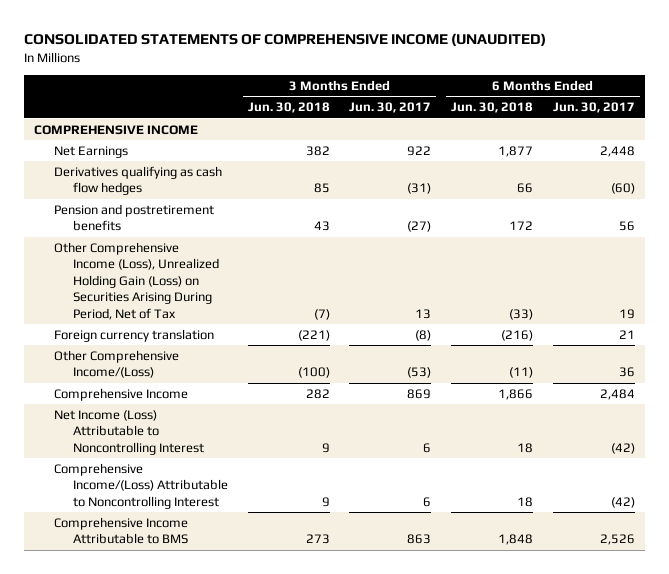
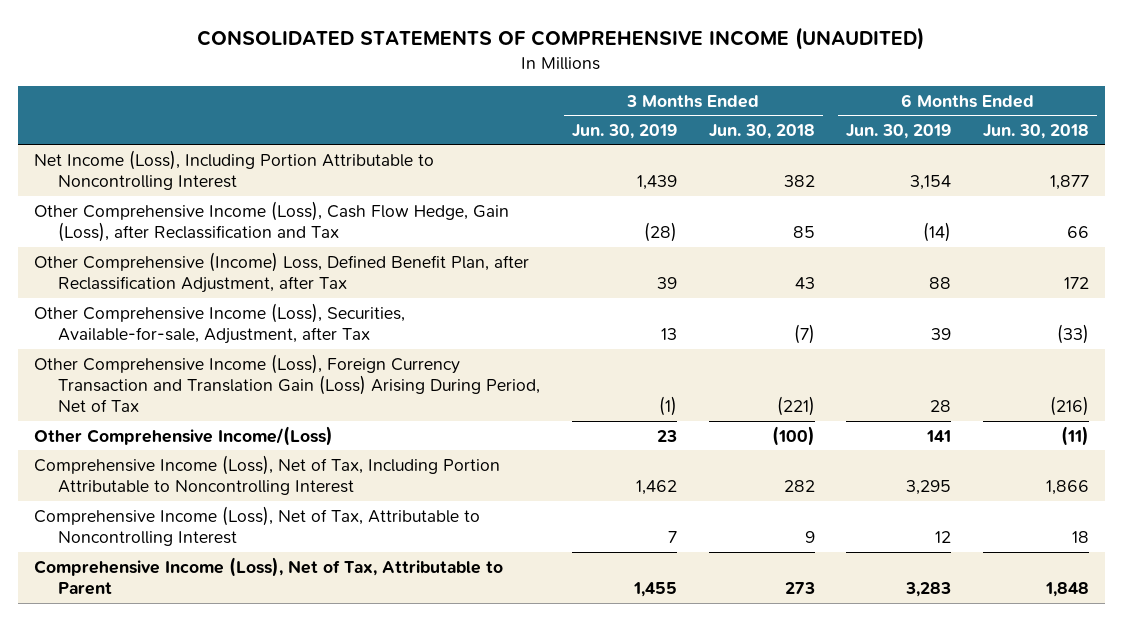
- | 3 Months Ended Jun. 30, 2018 | 3 Months Ended Jun. 30, 2017 | 6 Months Ended Jun. 30, 2018 | 6 Months Ended Jun. 30, 2017
+ | 3 Months Ended Jun. 30, 2019 | 3 Months Ended Jun. 30, 2018 | 6 Months Ended Jun. 30, 2019 | 6 Months Ended Jun. 30, 2018
- COMPREHENSIVE INCOME
- Net Earnings | 382 | 922 | 1,877 | 2,448
- Derivatives qualifying as cash flow hedges | 85 | (31) | 66 | (60)
- Pension and postretirement benefits | 43 | (27) | 172 | 56
- Other Comprehensive Income (Loss), Unrealized Holding Gain (Loss) on Securities Arising During Period, Net of Tax | (7) | 13 | (33) | 19
- Foreign currency translation | (221) | (8) | (216) | 21
+ Net Income (Loss), Including Portion Attributable to Noncontrolling Interest | 1,439 | 382 | 3,154 | 1,877
+ Other Comprehensive Income (Loss), Cash Flow Hedge, Gain (Loss), after Reclassification and Tax | (28) | 85 | (14) | 66
+ Other Comprehensive (Income) Loss, Defined Benefit Plan, after Reclassification Adjustment, after Tax | 39 | 43 | 88 | 172
+ Other Comprehensive Income (Loss), Securities, Available-for-sale, Adjustment, after Tax | 13 | (7) | 39 | (33)
+ Other Comprehensive Income (Loss), Foreign Currency Transaction and Translation Gain (Loss) Arising During Period, Net of Tax | (1) | (221) | 28 | (216)
- Comprehensive Income | 282 | 869 | 1,866 | 2,484
- Net Income (Loss) Attributable to Noncontrolling Interest | 9 | 6 | 18 | (42)
- Comprehensive Income/(Loss) Attributable to Noncontrolling Interest | 9 | 6 | 18 | (42)
- Comprehensive Income Attributable to BMS | 273 | 863 | 1,848 | 2,526
+ Comprehensive Income (Loss), Net of Tax, Including Portion Attributable to Noncontrolling Interest | 1,462 | 282 | 3,295 | 1,866
+ Comprehensive Income (Loss), Net of Tax, Attributable to Noncontrolling Interest | 7 | 9 | 12 | 18
+ Comprehensive Income (Loss), Net of Tax, Attributable to Parent | 1,455 | 273 | 3,283 | 1,848

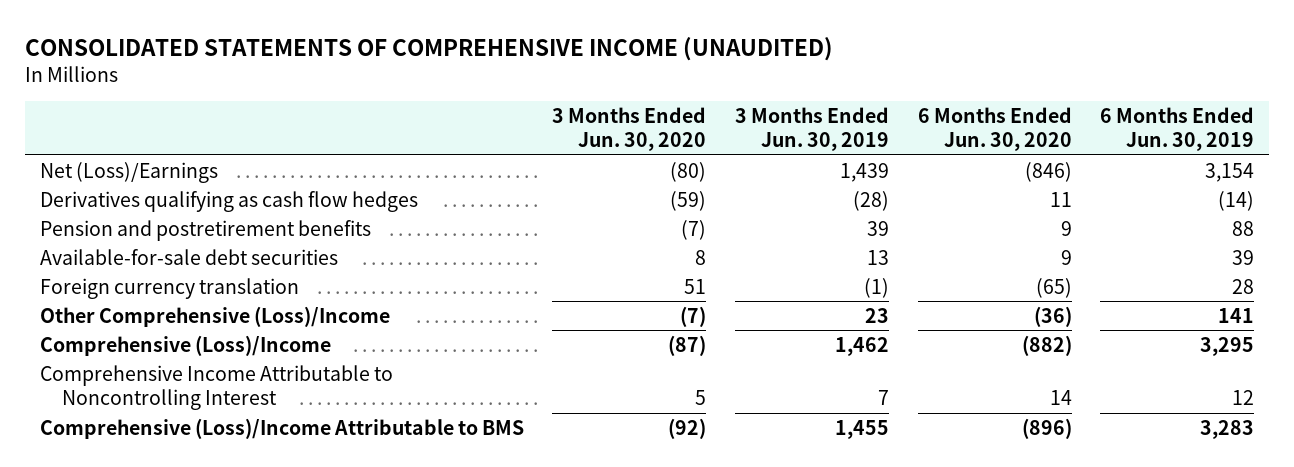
- | 3 Months Ended Jun. 30, 2019 | 3 Months Ended Jun. 30, 2018 | 6 Months Ended Jun. 30, 2019 | 6 Months Ended Jun. 30, 2018
+ | 3 Months Ended Jun. 30, 2020 | 3 Months Ended Jun. 30, 2019 | 6 Months Ended Jun. 30, 2020 | 6 Months Ended Jun. 30, 2019
- Net Income (Loss), Including Portion Attributable to Noncontrolling Interest | 1,439 | 382 | 3,154 | 1,877
- Other Comprehensive Income (Loss), Cash Flow Hedge, Gain (Loss), after Reclassification and Tax | (28) | 85 | (14) | 66
- Other Comprehensive (Income) Loss, Defined Benefit Plan, after Reclassification Adjustment, after Tax | 39 | 43 | 88 | 172
- Other Comprehensive Income (Loss), Securities, Available-for-sale, Adjustment, after Tax | 13 | (7) | 39 | (33)
- Other Comprehensive Income (Loss), Foreign Currency Transaction and Translation Gain (Loss) Arising During Period, Net of Tax | (1) | (221) | 28 | (216)
- Other Comprehensive Income/(Loss) | 23 | (100) | 141 | (11)
- Comprehensive Income (Loss), Net of Tax, Including Portion Attributable to Noncontrolling Interest | 1,462 | 282 | 3,295 | 1,866
- Comprehensive Income (Loss), Net of Tax, Attributable to Noncontrolling Interest | 7 | 9 | 12 | 18
- Comprehensive Income (Loss), Net of Tax, Attributable to Parent | 1,455 | 273 | 3,283 | 1,848
+ Net (Loss)/Earnings | (80) | 1,439 | (846) | 3,154
+ Derivatives qualifying as cash flow hedges | (59) | (28) | 11 | (14)
+ Pension and postretirement benefits | (7) | 39 | 9 | 88
+ Available-for-sale debt securities | 8 | 13 | 9 | 39
+ Foreign currency translation | 51 | (1) | (65) | 28
+ Other Comprehensive (Loss)/Income | (7) | 23 | (36) | 141
+ Comprehensive (Loss)/Income | (87) | 1,462 | (882) | 3,295
+ Comprehensive Income Attributable to Noncontrolling Interest | 5 | 7 | 14 | 12
+ Comprehensive (Loss)/Income Attributable to BMS | (92) | 1,455 | (896) | 3,283

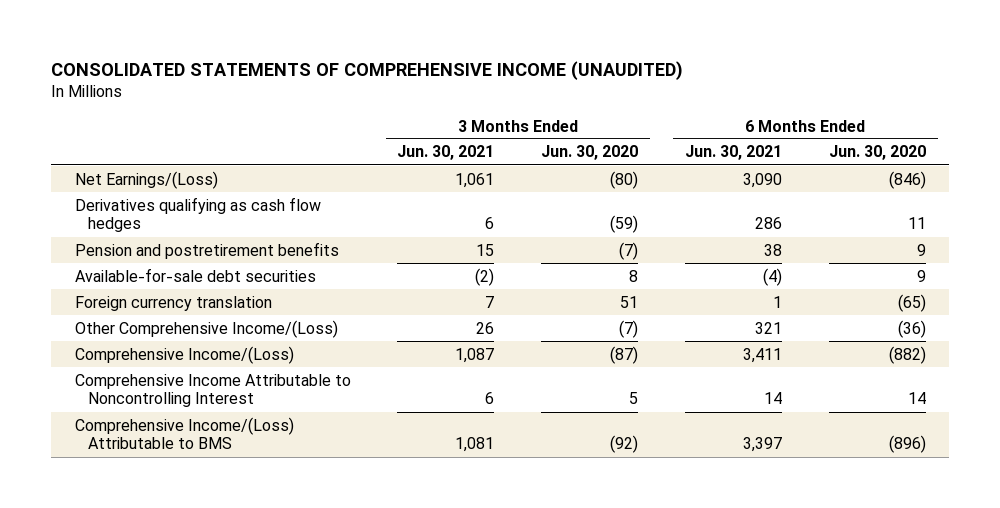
- | 3 Months Ended Jun. 30, 2020 | 3 Months Ended Jun. 30, 2019 | 6 Months Ended Jun. 30, 2020 | 6 Months Ended Jun. 30, 2019
+ | 3 Months Ended Jun. 30, 2021 | 3 Months Ended Jun. 30, 2020 | 6 Months Ended Jun. 30, 2021 | 6 Months Ended Jun. 30, 2020
- Net (Loss)/Earnings | (80) | 1,439 | (846) | 3,154
+ Net Earnings/(Loss) | 1,061 | (80) | 3,090 | (846)
- Other Comprehensive (Loss)/Income | (7) | 23 | (36) | 141
- Comprehensive (Loss)/Income | (87) | 1,462 | (882) | 3,295
+ Other Comprehensive Income/(Loss) | 26 | (7) | 321 | (36)
+ Comprehensive Income/(Loss) | 1,087 | (87) | 3,411 | (882)
- Comprehensive (Loss)/Income Attributable to BMS | (92) | 1,455 | (896) | 3,283
+ Comprehensive Income/(Loss) Attributable to BMS | 1,081 | (92) | 3,397 | (896)

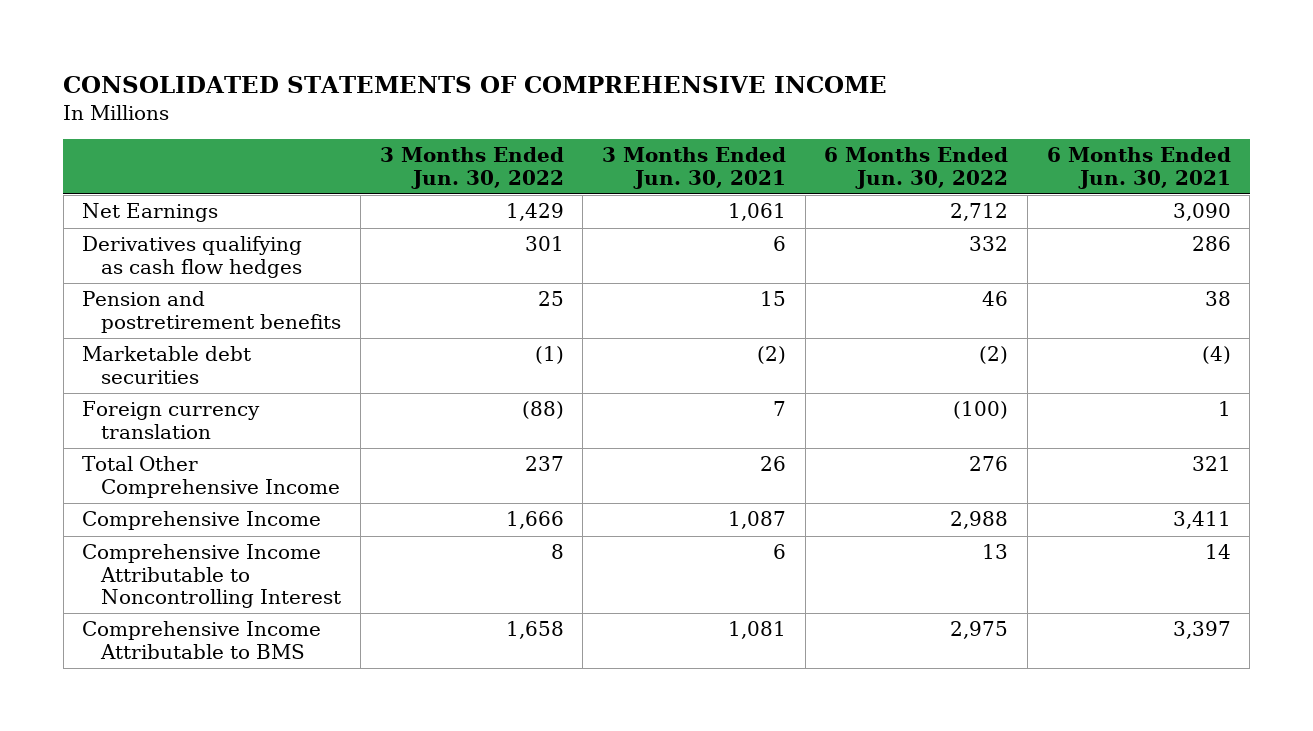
- CONSOLIDATED STATEMENTS OF COMPREHENSIVE INCOME (UNAUDITED)
+ CONSOLIDATED STATEMENTS OF COMPREHENSIVE INCOME
- | 3 Months Ended Jun. 30, 2021 | 3 Months Ended Jun. 30, 2020 | 6 Months Ended Jun. 30, 2021 | 6 Months Ended Jun. 30, 2020
+ | 3 Months Ended Jun. 30, 2022 | 3 Months Ended Jun. 30, 2021 | 6 Months Ended Jun. 30, 2022 | 6 Months Ended Jun. 30, 2021
- Net Earnings/(Loss) | 1,061 | (80) | 3,090 | (846)
+ Net Earnings | 1,429 | 1,061 | 2,712 | 3,090
- Available-for-sale debt securities | (2) | 8 | (4) | 9
+ Marketable debt securities | (1) | (2) | (2) | (4)
- Other Comprehensive Income/(Loss) | 26 | (7) | 321 | (36)
- Comprehensive Income/(Loss) | 1,087 | (87) | 3,411 | (882)
+ Total Other Comprehensive Income | 237 | 26 | 276 | 321
+ Comprehensive Income | 1,666 | 1,087 | 2,988 | 3,411
- Comprehensive Income/(Loss) Attributable to BMS | 1,081 | (92) | 3,397 | (896)
+ Comprehensive Income Attributable to BMS | 1,658 | 1,081 | 2,975 | 3,397

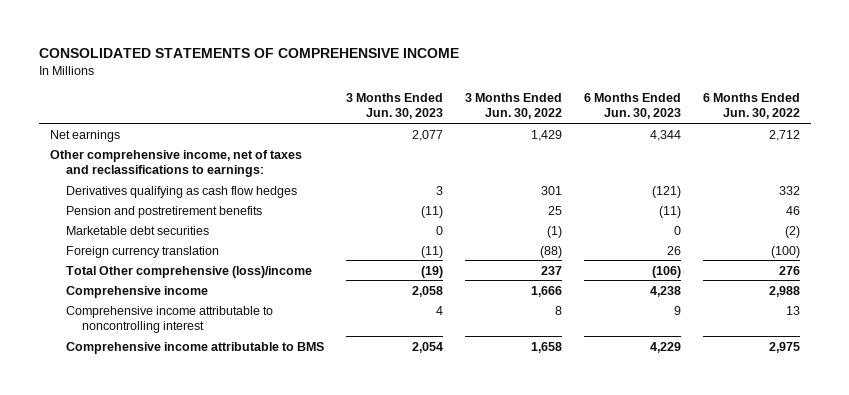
- | 3 Months Ended Jun. 30, 2022 | 3 Months Ended Jun. 30, 2021 | 6 Months Ended Jun. 30, 2022 | 6 Months Ended Jun. 30, 2021
+ | 3 Months Ended Jun. 30, 2023 | 3 Months Ended Jun. 30, 2022 | 6 Months Ended Jun. 30, 2023 | 6 Months Ended Jun. 30, 2022
- Net Earnings | 1,429 | 1,061 | 2,712 | 3,090
+ Net earnings | 2,077 | 1,429 | 4,344 | 2,712
+ Other comprehensive income, net of taxes and reclassifications to earnings:
- Total Other Comprehensive Income | 237 | 26 | 276 | 321
- Comprehensive Income | 1,666 | 1,087 | 2,988 | 3,411
- Comprehensive Income Attributable to Noncontrolling Interest | 8 | 6 | 13 | 14
- Comprehensive Income Attributable to BMS | 1,658 | 1,081 | 2,975 | 3,397
+ Total Other comprehensive (loss)/income | (19) | 237 | (106) | 276
+ Comprehensive income | 2,058 | 1,666 | 4,238 | 2,988
+ Comprehensive income attributable to noncontrolling interest | 4 | 8 | 9 | 13
+ Comprehensive income attributable to BMS | 2,054 | 1,658 | 4,229 | 2,975

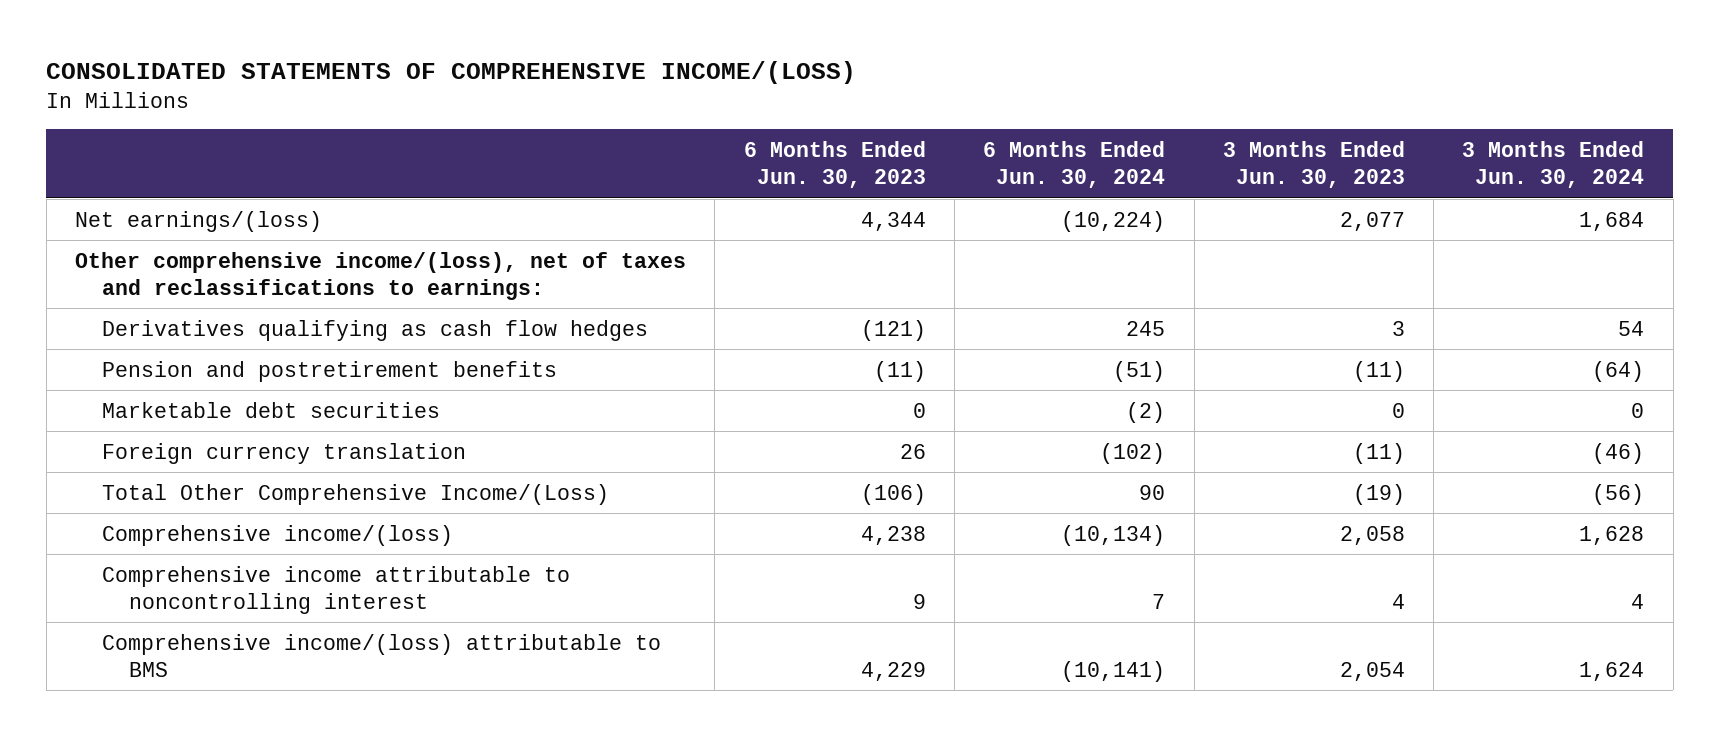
- CONSOLIDATED STATEMENTS OF COMPREHENSIVE INCOME
+ CONSOLIDATED STATEMENTS OF COMPREHENSIVE INCOME/(LOSS)
- | 3 Months Ended Jun. 30, 2023 | 3 Months Ended Jun. 30, 2022 | 6 Months Ended Jun. 30, 2023 | 6 Months Ended Jun. 30, 2022
+ | 6 Months Ended Jun. 30, 2023 | 6 Months Ended Jun. 30, 2024 | 3 Months Ended Jun. 30, 2023 | 3 Months Ended Jun. 30, 2024
- Net earnings | 2,077 | 1,429 | 4,344 | 2,712
- Other comprehensive income, net of taxes and reclassifications to earnings:
+ Net earnings/(loss) | 4,344 | (10,224) | 2,077 | 1,684
+ Other comprehensive income/(loss), net of taxes and reclassifications to earnings:
- Total Other comprehensive (loss)/income | (19) | 237 | (106) | 276
- Comprehensive income | 2,058 | 1,666 | 4,238 | 2,988
+ Total Other Comprehensive Income/(Loss) | (106) | 90 | (19) | (56)
+ Comprehensive income/(loss) | 4,238 | (10,134) | 2,058 | 1,628
- Comprehensive income attributable to BMS | 2,054 | 1,658 | 4,229 | 2,975
+ Comprehensive income/(loss) attributable to BMS | 4,229 | (10,141) | 2,054 | 1,624

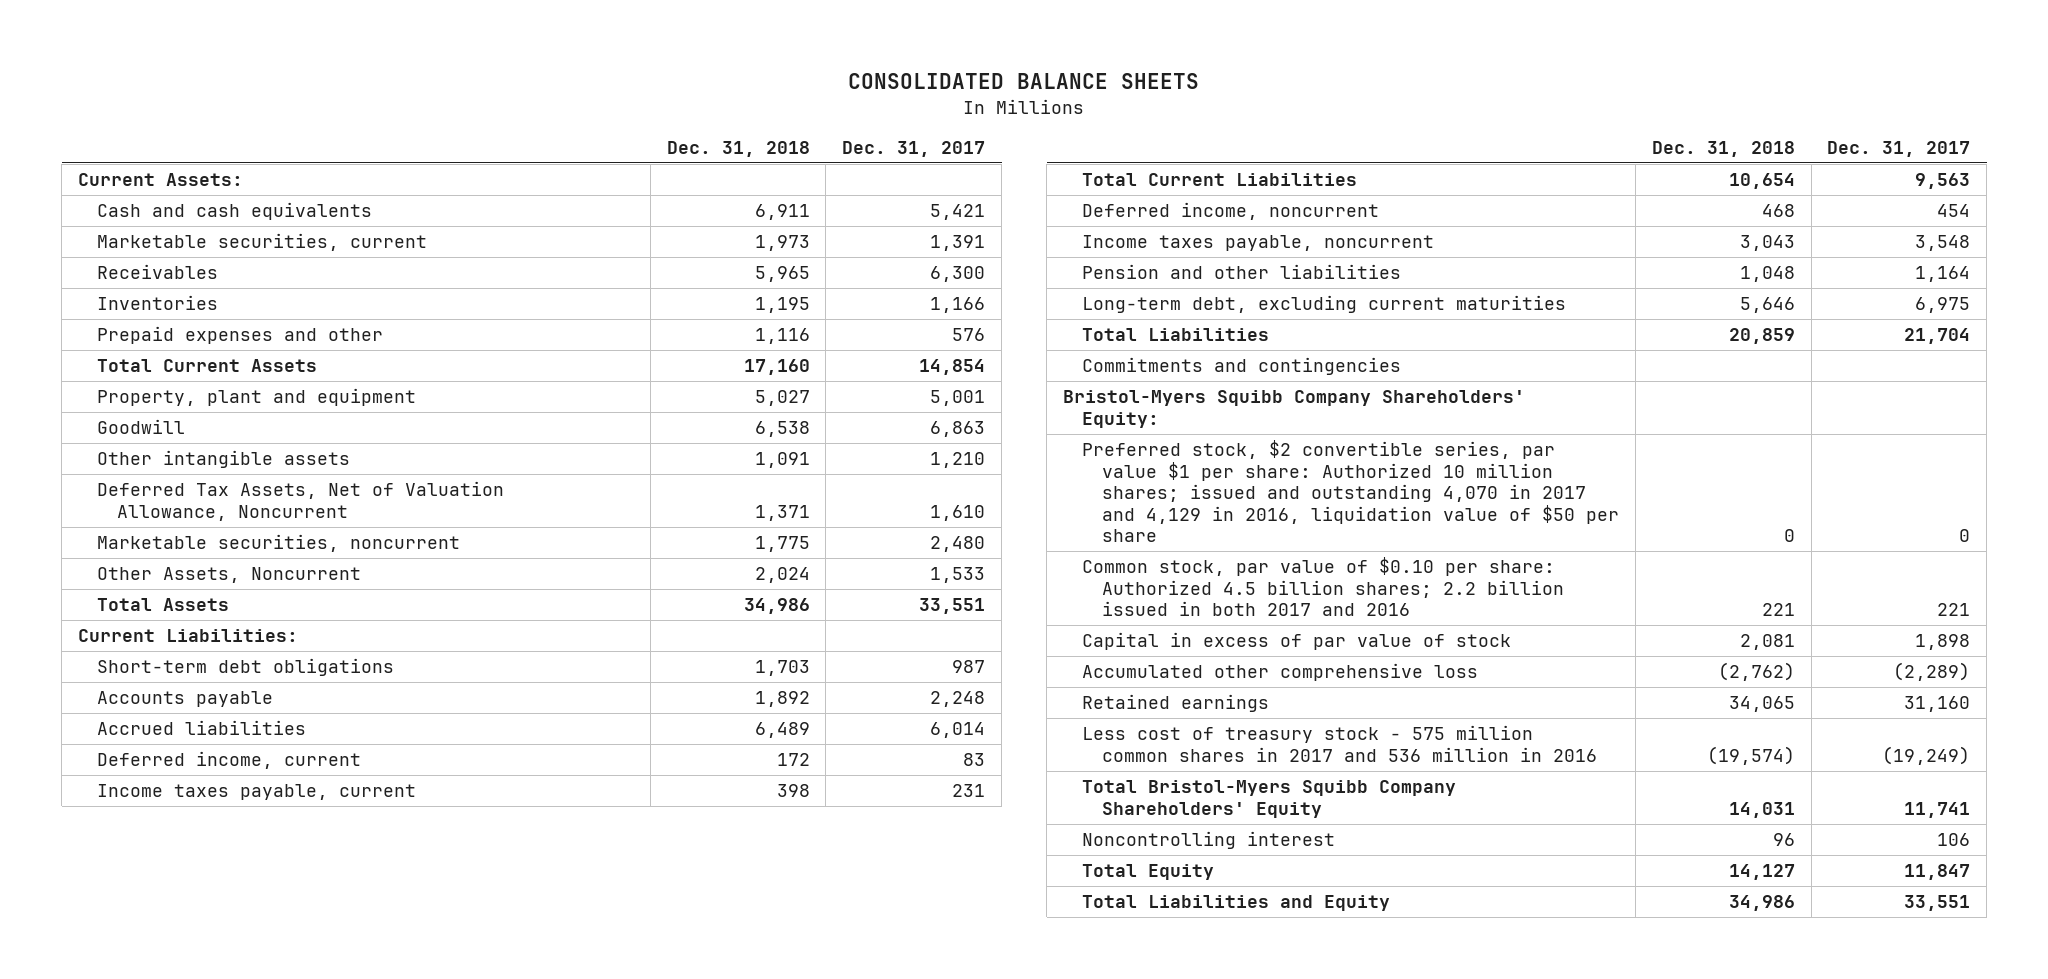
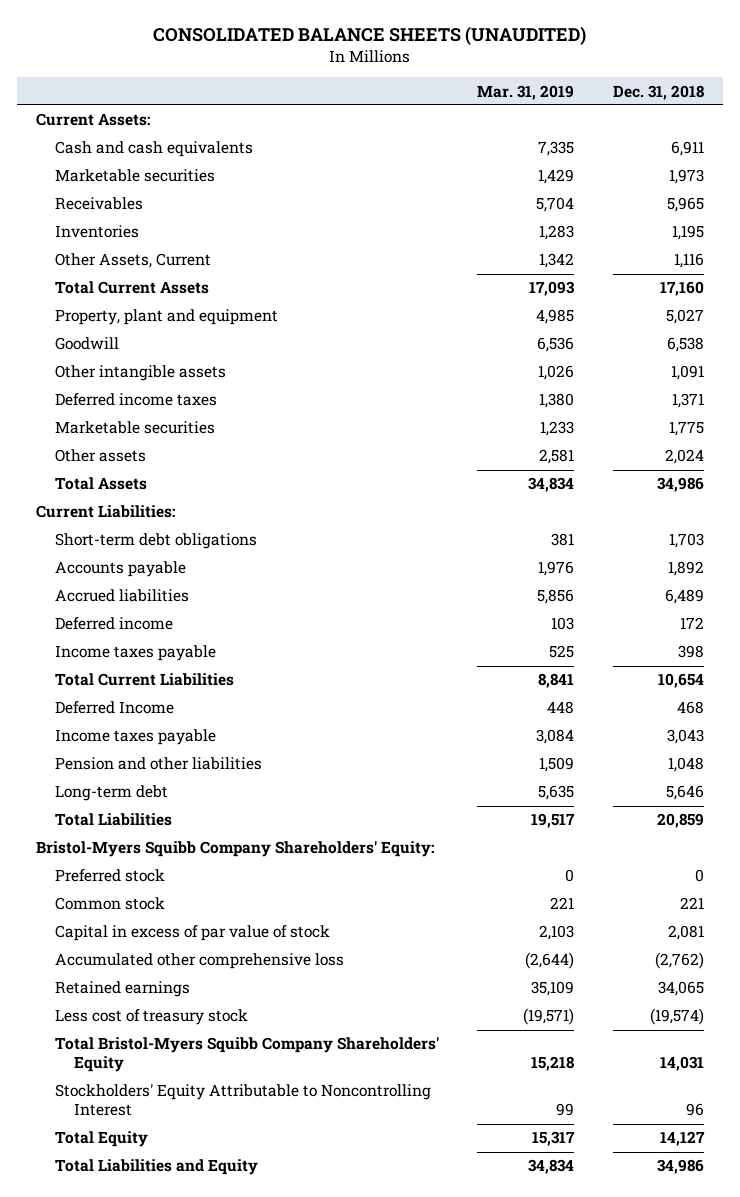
- CONSOLIDATED BALANCE SHEETS
+ CONSOLIDATED BALANCE SHEETS (UNAUDITED)
- | Dec. 31, 2018 | Dec. 31, 2017
+ | Mar. 31, 2019 | Dec. 31, 2018
- Marketable securities, current | 1,973 | 1,391
+ Marketable securities | 1,429 | 1,973
- Prepaid expenses and other | 1,116 | 576
+ Other Assets, Current | 1,342 | 1,116
- Deferred Tax Assets, Net of Valuation Allowance, Noncurrent | 1,371 | 1,610
- Marketable securities, noncurrent | 1,775 | 2,480
- Other Assets, Noncurrent | 2,024 | 1,533
+ Deferred income taxes | 1,380 | 1,371
+ Marketable securities | 1,233 | 1,775
+ Other assets | 2,581 | 2,024
- Deferred income, current | 172 | 83
- Income taxes payable, current | 398 | 231
+ Deferred income | 103 | 172
+ Income taxes payable | 525 | 398
- Deferred income, noncurrent | 468 | 454
- Income taxes payable, noncurrent | 3,043 | 3,548
+ Deferred Income | 448 | 468
+ Income taxes payable | 3,084 | 3,043
- Long-term debt, excluding current maturities | 5,646 | 6,975
+ Long-term debt | 5,635 | 5,646
- Commitments and contingencies
- Preferred stock, $2 convertible series, par value $1 per share: Authorized 10 million shares; issued and outstanding 4,070 in 2017 and 4,129 in 2016, liquidation value of $50 per share | 0 | 0
- Common stock, par value of $0.10 per share: Authorized 4.5 billion shares; 2.2 billion issued in both 2017 and 2016 | 221 | 221
+ Preferred stock | 0 | 0
+ Common stock | 221 | 221
- Less cost of treasury stock - 575 million common shares in 2017 and 536 million in 2016 | (19,574) | (19,249)
+ Less cost of treasury stock | (19,571) | (19,574)
- Noncontrolling interest | 96 | 106
+ Stockholders' Equity Attributable to Noncontrolling Interest | 99 | 96

